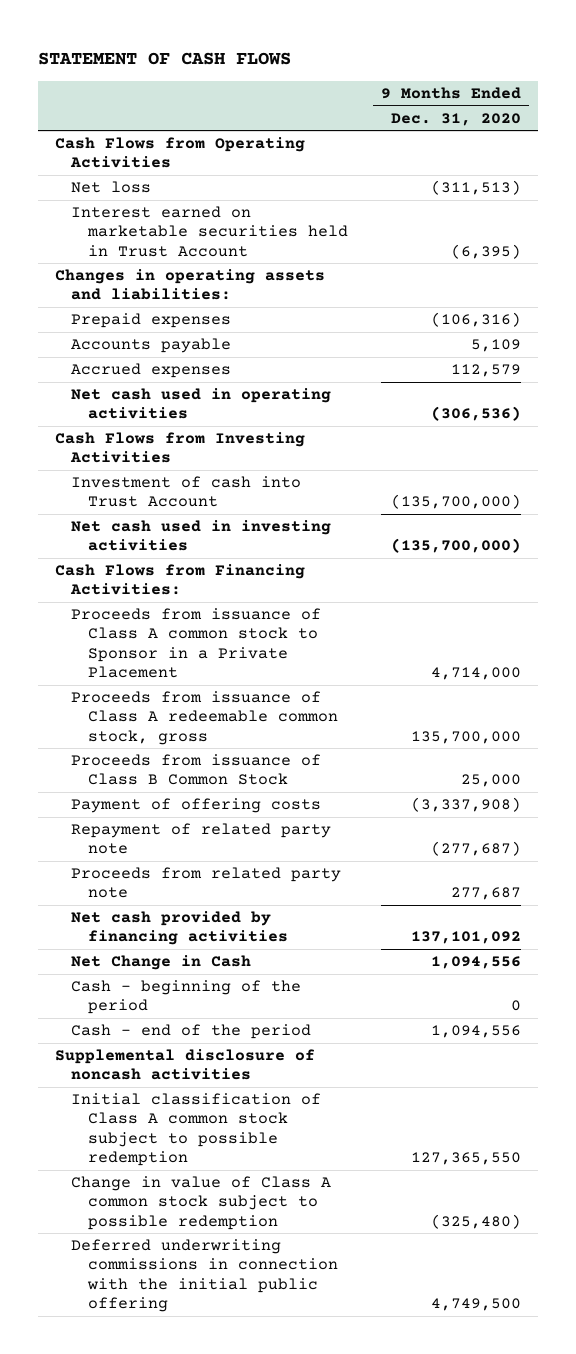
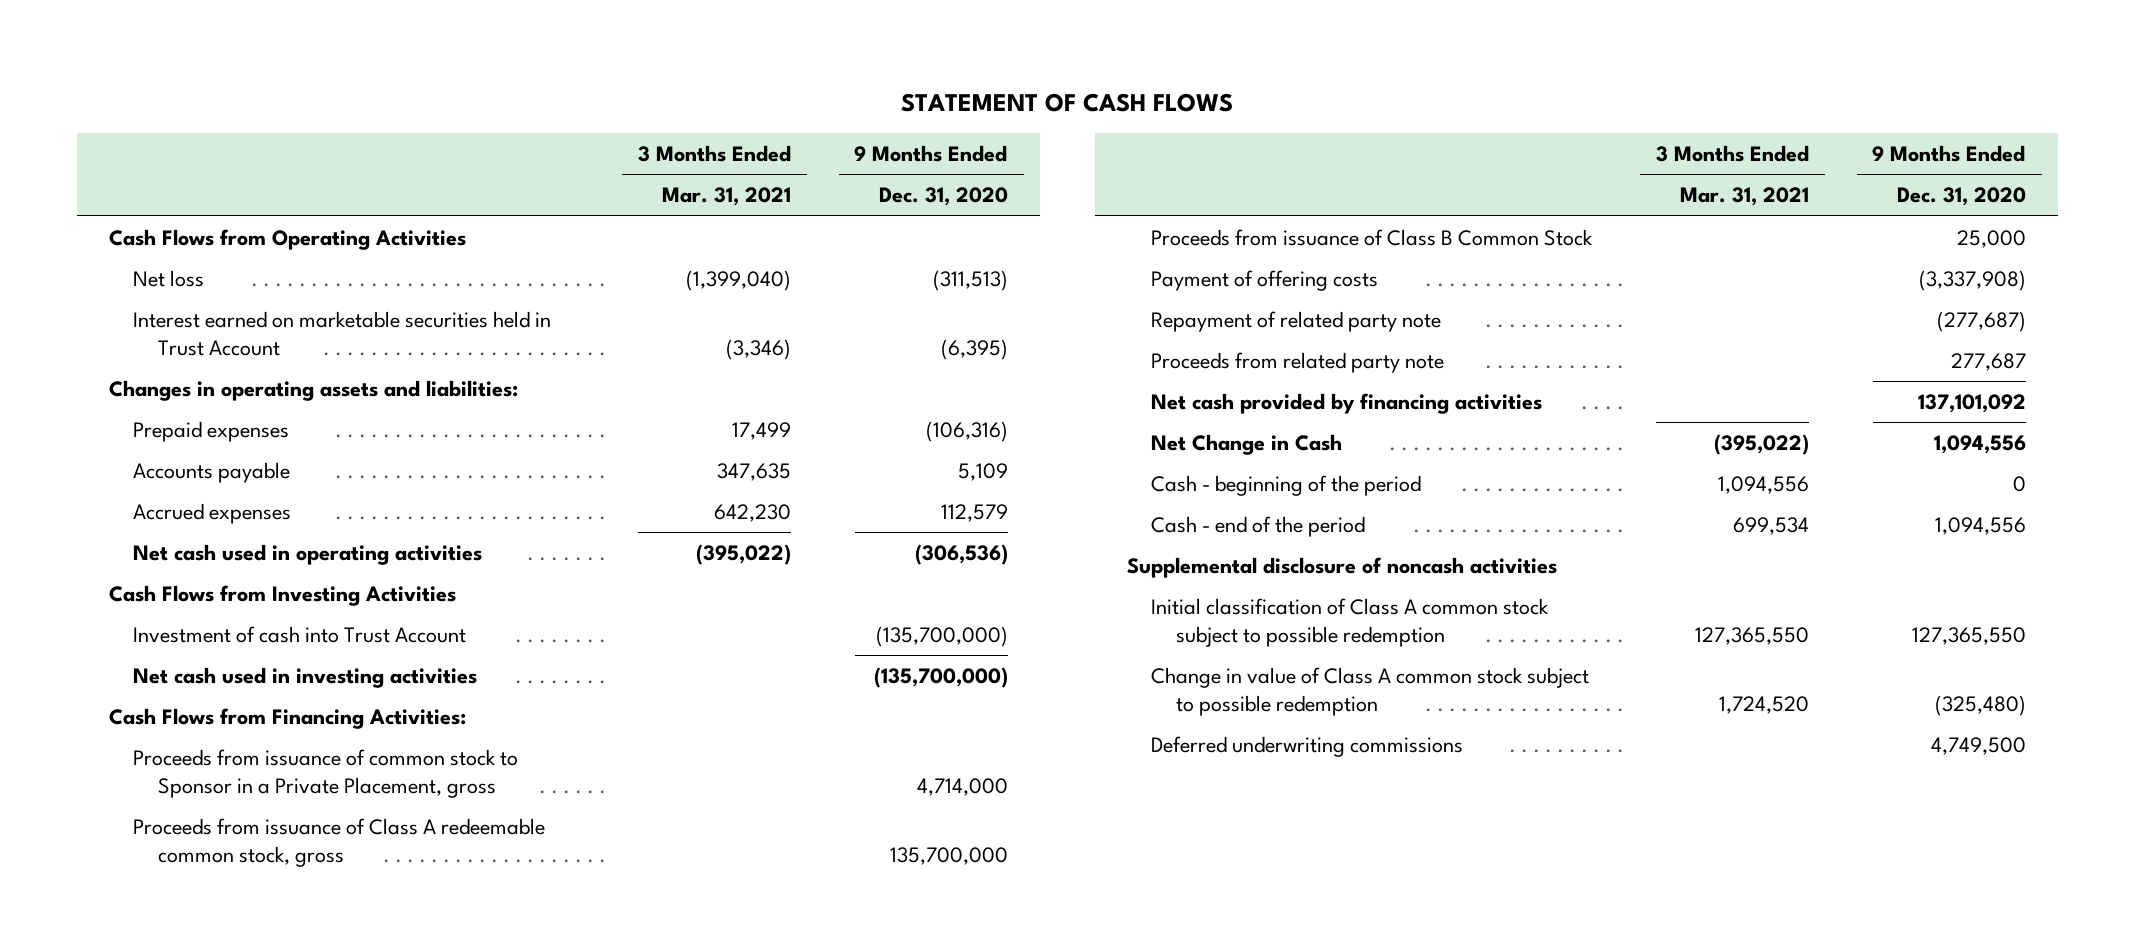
- | 9 Months Ended Dec. 31, 2020
+ | 3 Months Ended Mar. 31, 2021 | 9 Months Ended Dec. 31, 2020
- Proceeds from issuance of Class A common stock to Sponsor in a Private Placement | 4,714,000
+ Proceeds from issuance of common stock to Sponsor in a Private Placement, gross | | 4,714,000
- Deferred underwriting commissions in connection with the initial public offering | 4,749,500
+ Deferred underwriting commissions | | 4,749,500

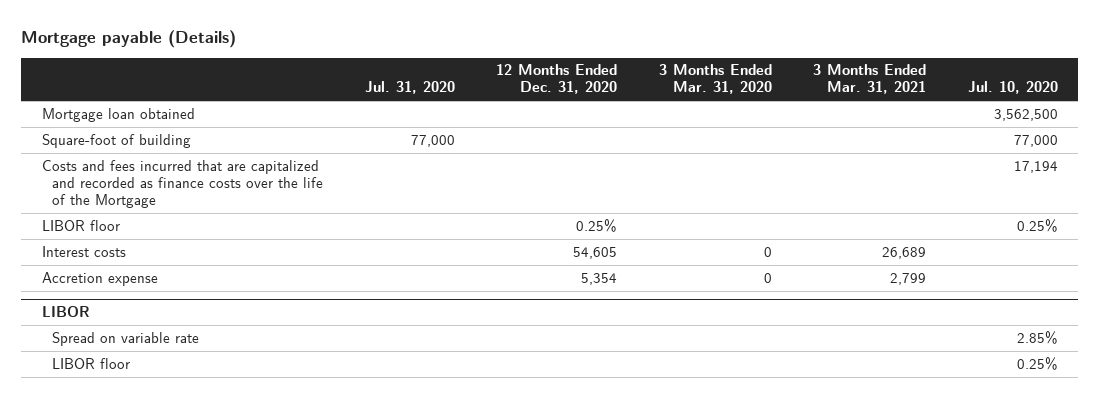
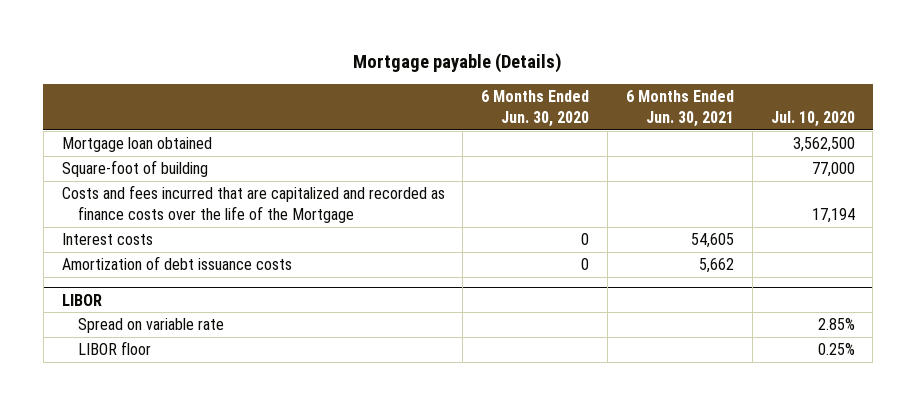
- | Jul. 31, 2020 | 12 Months Ended Dec. 31, 2020 | 3 Months Ended Mar. 31, 2020 | 3 Months Ended Mar. 31, 2021 | Jul. 10, 2020
+ | 6 Months Ended Jun. 30, 2020 | 6 Months Ended Jun. 30, 2021 | Jul. 10, 2020
- LIBOR floor | | 0.25% | | | 0.25%
- Accretion expense | | 5,354 | 0 | 2,799 |
+ Amortization of debt issuance costs | 0 | 5,662 |

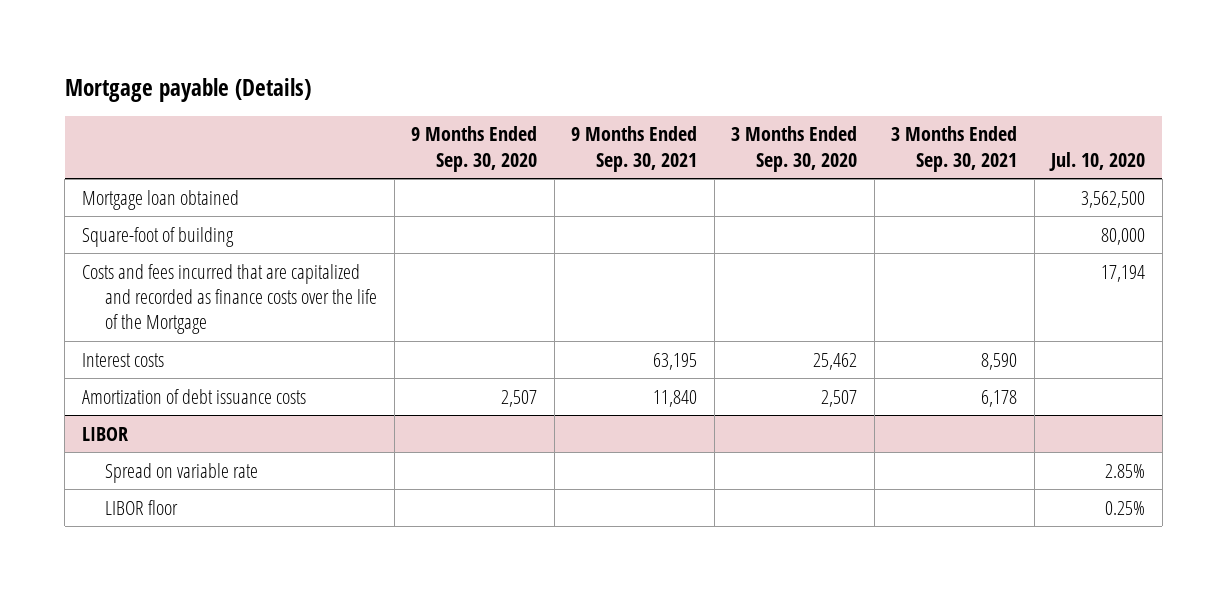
- | 6 Months Ended Jun. 30, 2020 | 6 Months Ended Jun. 30, 2021 | Jul. 10, 2020
+ | 9 Months Ended Sep. 30, 2020 | 9 Months Ended Sep. 30, 2021 | 3 Months Ended Sep. 30, 2020 | 3 Months Ended Sep. 30, 2021 | Jul. 10, 2020
- Square-foot of building | | | 77,000
+ Square-foot of building | | | | | 80,000

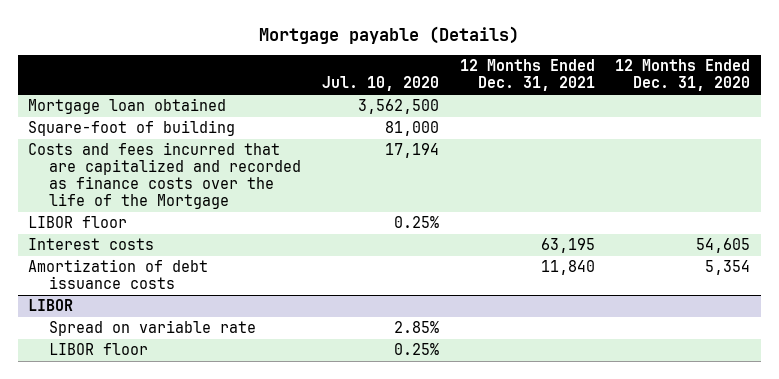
- | 9 Months Ended Sep. 30, 2020 | 9 Months Ended Sep. 30, 2021 | 3 Months Ended Sep. 30, 2020 | 3 Months Ended Sep. 30, 2021 | Jul. 10, 2020
+ | Jul. 10, 2020 | 12 Months Ended Dec. 31, 2021 | 12 Months Ended Dec. 31, 2020
- Square-foot of building | | | | | 80,000
+ Square-foot of building | 81,000 | |
+ LIBOR floor | 0.25% | |

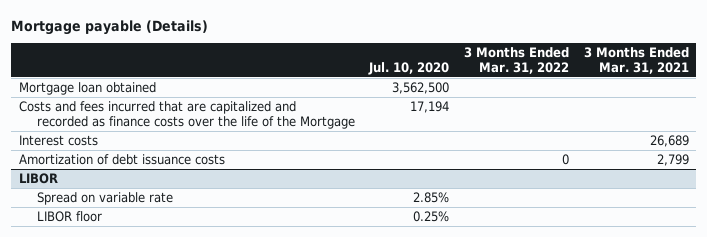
- | Jul. 10, 2020 | 12 Months Ended Dec. 31, 2021 | 12 Months Ended Dec. 31, 2020
+ | Jul. 10, 2020 | 3 Months Ended Mar. 31, 2022 | 3 Months Ended Mar. 31, 2021
- Square-foot of building | 81,000 | |
- LIBOR floor | 0.25% | |

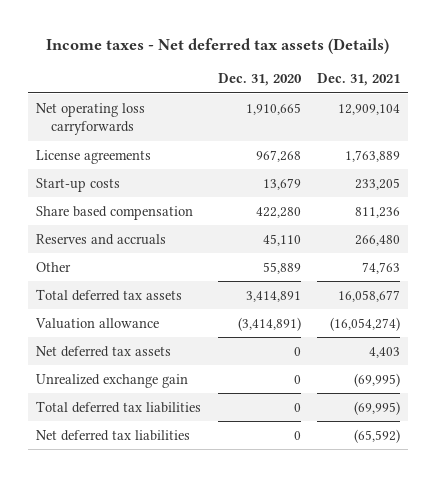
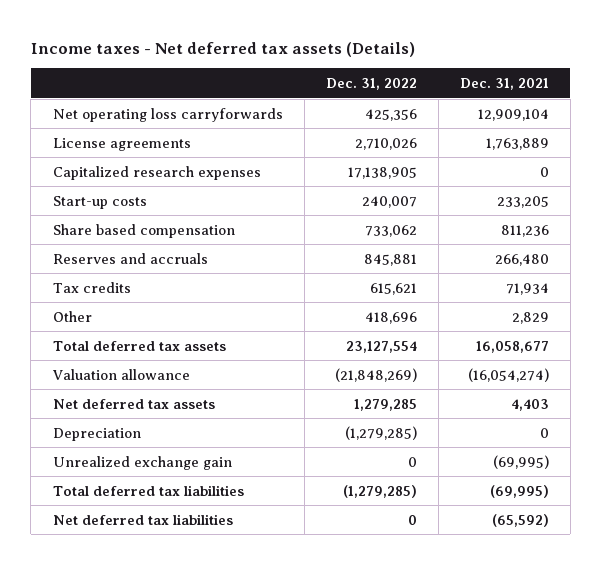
- | Dec. 31, 2020 | Dec. 31, 2021
+ | Dec. 31, 2022 | Dec. 31, 2021
+ Capitalized research expenses | 17,138,905 | 0
- Other | 55,889 | 74,763
+ Tax credits | 615,621 | 71,934
+ Other | 418,696 | 2,829
+ Depreciation | (1,279,285) | 0

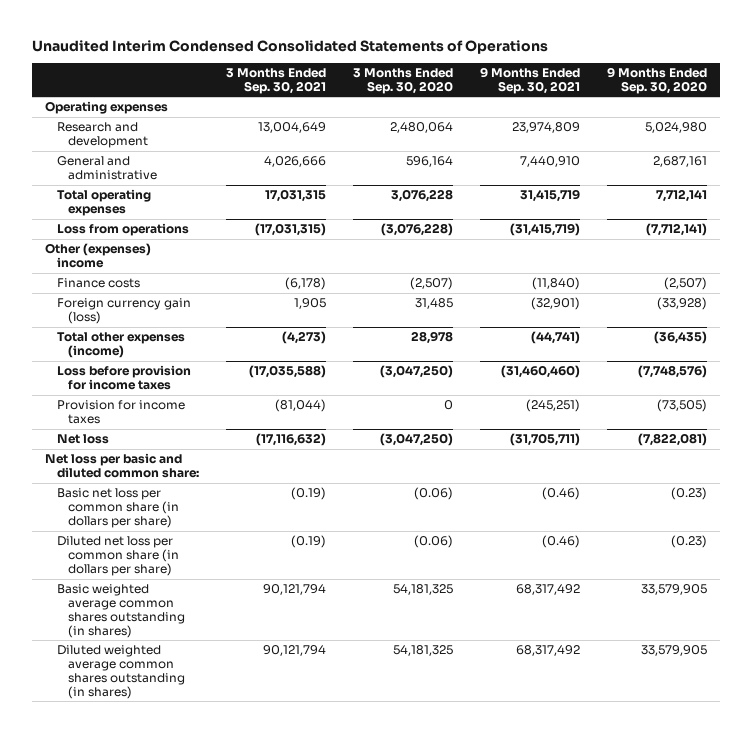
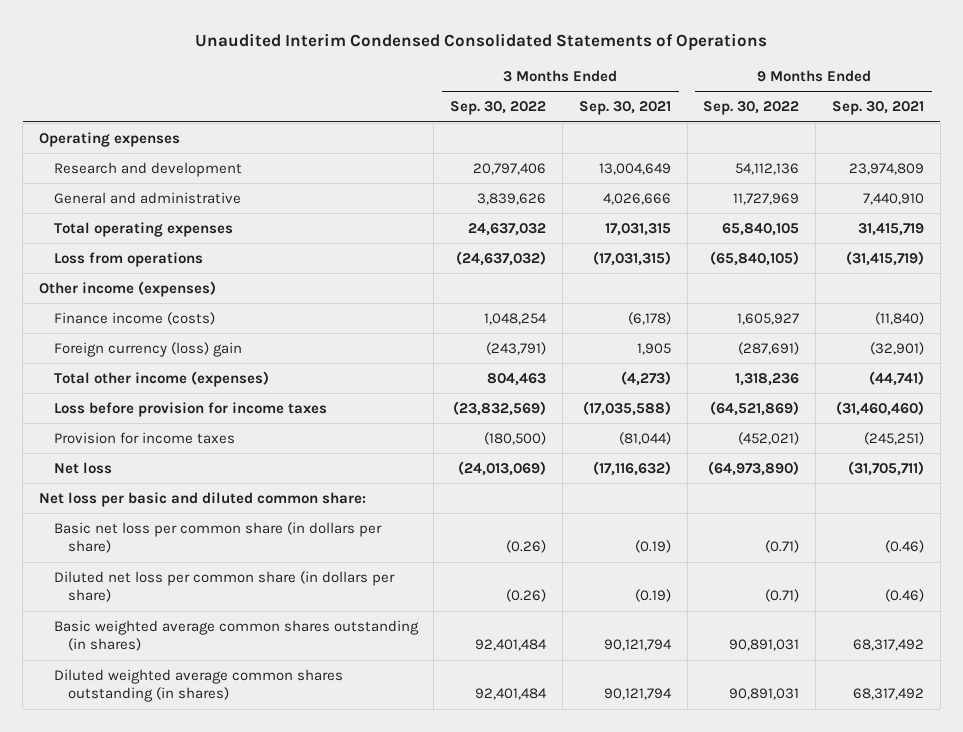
- | 3 Months Ended Sep. 30, 2021 | 3 Months Ended Sep. 30, 2020 | 9 Months Ended Sep. 30, 2021 | 9 Months Ended Sep. 30, 2020
+ | 3 Months Ended Sep. 30, 2022 | 3 Months Ended Sep. 30, 2021 | 9 Months Ended Sep. 30, 2022 | 9 Months Ended Sep. 30, 2021
- Other (expenses) income
- Finance costs | (6,178) | (2,507) | (11,840) | (2,507)
- Foreign currency gain (loss) | 1,905 | 31,485 | (32,901) | (33,928)
- Total other expenses (income) | (4,273) | 28,978 | (44,741) | (36,435)
+ Other income (expenses)
+ Finance income (costs) | 1,048,254 | (6,178) | 1,605,927 | (11,840)
+ Foreign currency (loss) gain | (243,791) | 1,905 | (287,691) | (32,901)
+ Total other income (expenses) | 804,463 | (4,273) | 1,318,236 | (44,741)

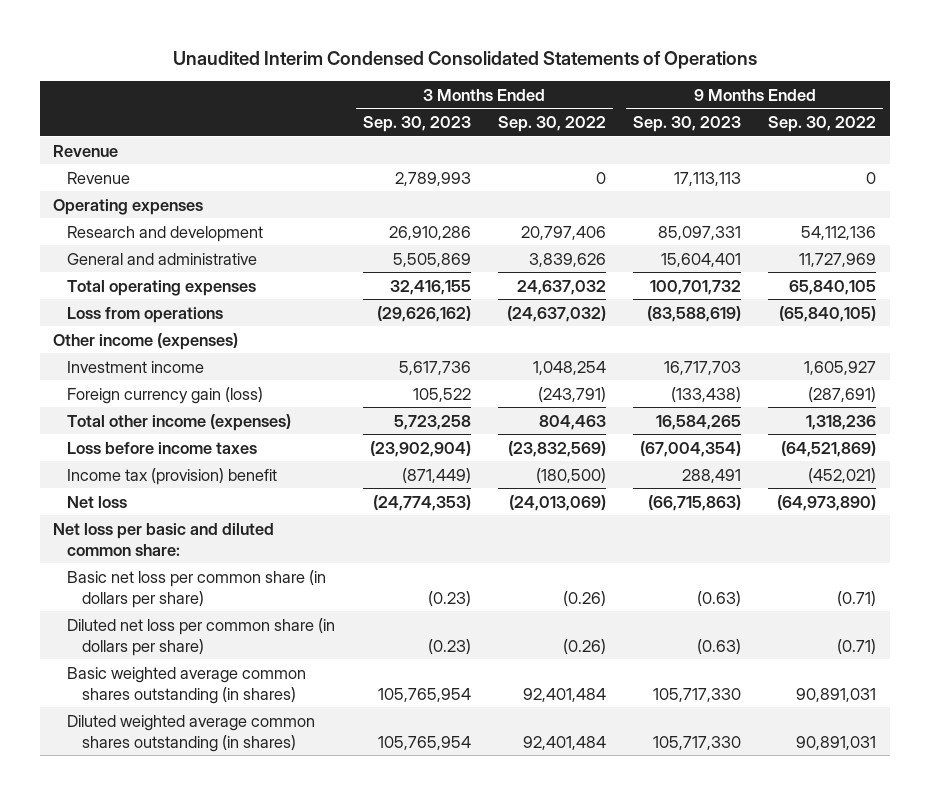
- | 3 Months Ended Sep. 30, 2022 | 3 Months Ended Sep. 30, 2021 | 9 Months Ended Sep. 30, 2022 | 9 Months Ended Sep. 30, 2021
+ | 3 Months Ended Sep. 30, 2023 | 3 Months Ended Sep. 30, 2022 | 9 Months Ended Sep. 30, 2023 | 9 Months Ended Sep. 30, 2022
+ Revenue
+ Revenue | 2,789,993 | 0 | 17,113,113 | 0
- Finance income (costs) | 1,048,254 | (6,178) | 1,605,927 | (11,840)
- Foreign currency (loss) gain | (243,791) | 1,905 | (287,691) | (32,901)
+ Investment income | 5,617,736 | 1,048,254 | 16,717,703 | 1,605,927
+ Foreign currency gain (loss) | 105,522 | (243,791) | (133,438) | (287,691)
- Loss before provision for income taxes | (23,832,569) | (17,035,588) | (64,521,869) | (31,460,460)
- Provision for income taxes | (180,500) | (81,044) | (452,021) | (245,251)
+ Loss before income taxes | (23,902,904) | (23,832,569) | (67,004,354) | (64,521,869)
+ Income tax (provision) benefit | (871,449) | (180,500) | 288,491 | (452,021)

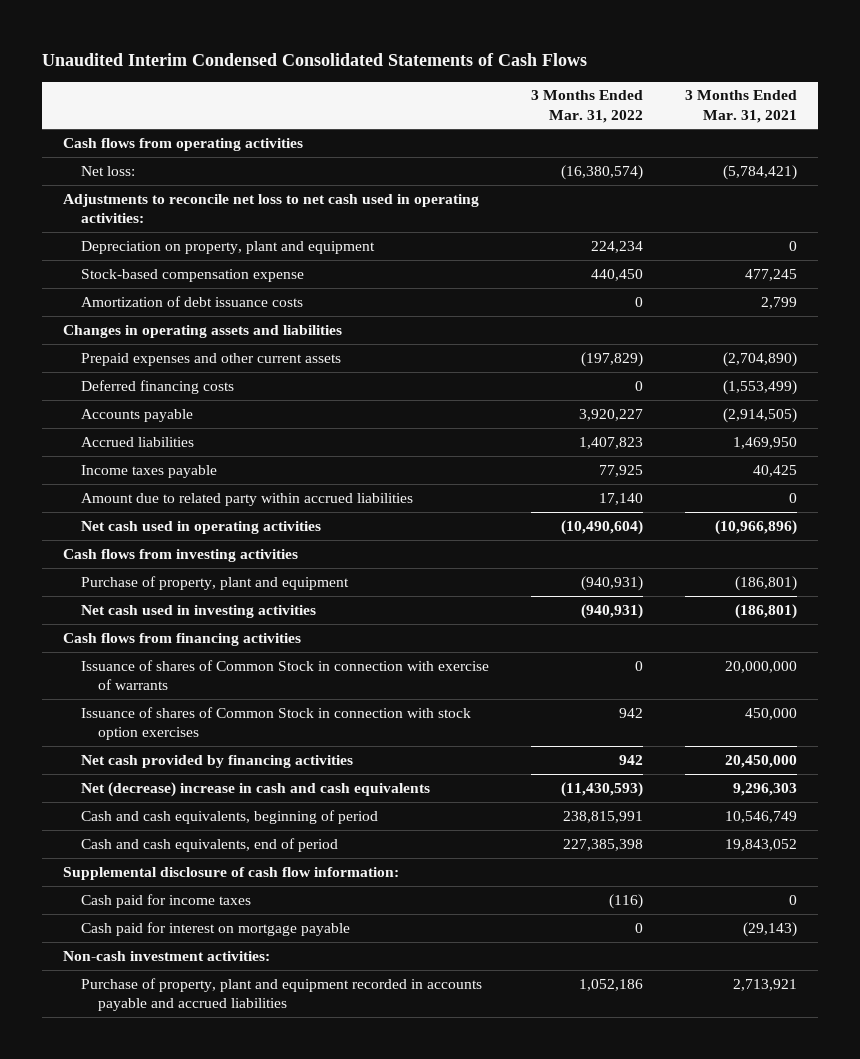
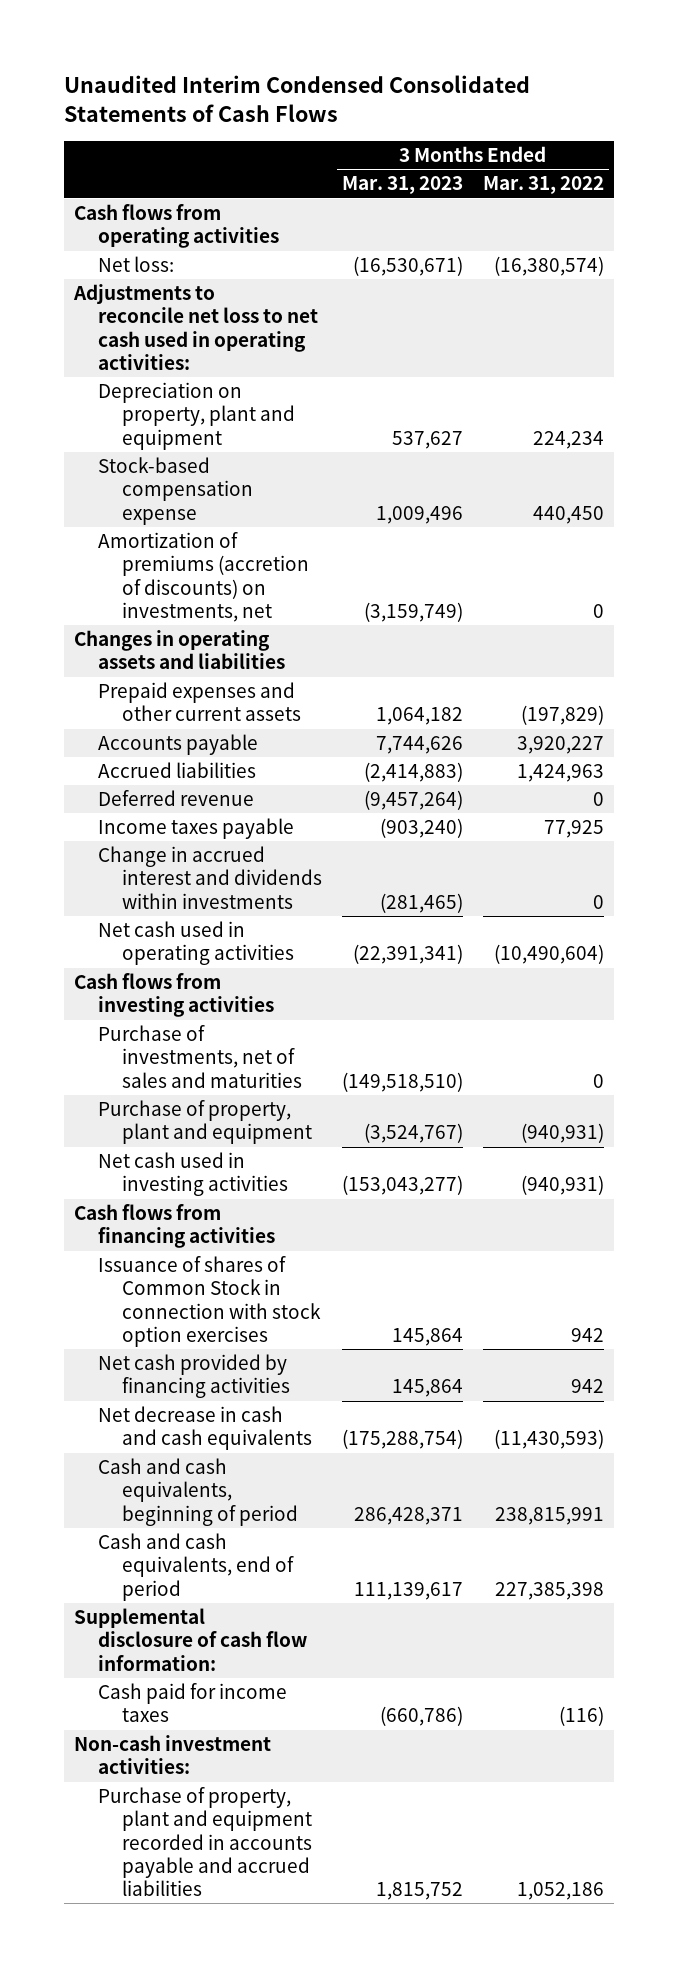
- | 3 Months Ended Mar. 31, 2022 | 3 Months Ended Mar. 31, 2021
+ | 3 Months Ended Mar. 31, 2023 | 3 Months Ended Mar. 31, 2022
- Amortization of debt issuance costs | 0 | 2,799
+ Amortization of premiums (accretion of discounts) on investments, net | (3,159,749) | 0
- Deferred financing costs | 0 | (1,553,499)
- Accrued liabilities | 1,407,823 | 1,469,950
+ Accrued liabilities | (2,414,883) | 1,424,963
+ Deferred revenue | (9,457,264) | 0
- Amount due to related party within accrued liabilities | 17,140 | 0
+ Change in accrued interest and dividends within investments | (281,465) | 0
+ Purchase of investments, net of sales and maturities | (149,518,510) | 0
- Issuance of shares of Common Stock in connection with exercise of warrants | 0 | 20,000,000
- Net (decrease) increase in cash and cash equivalents | (11,430,593) | 9,296,303
+ Net decrease in cash and cash equivalents | (175,288,754) | (11,430,593)
- Cash paid for interest on mortgage payable | 0 | (29,143)

